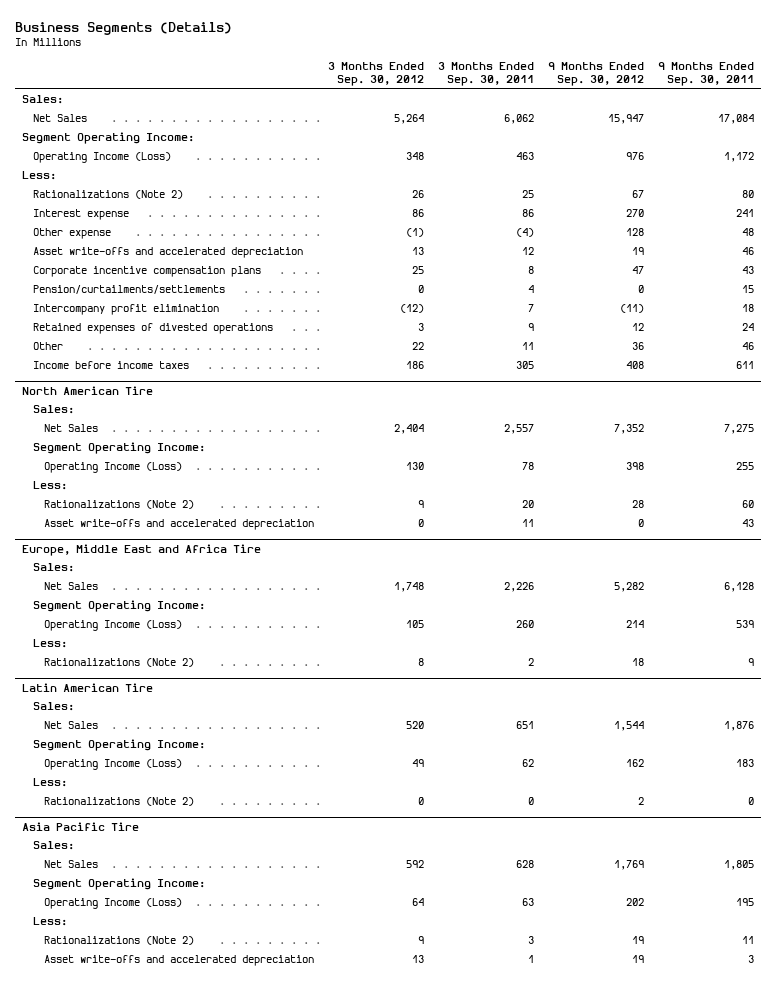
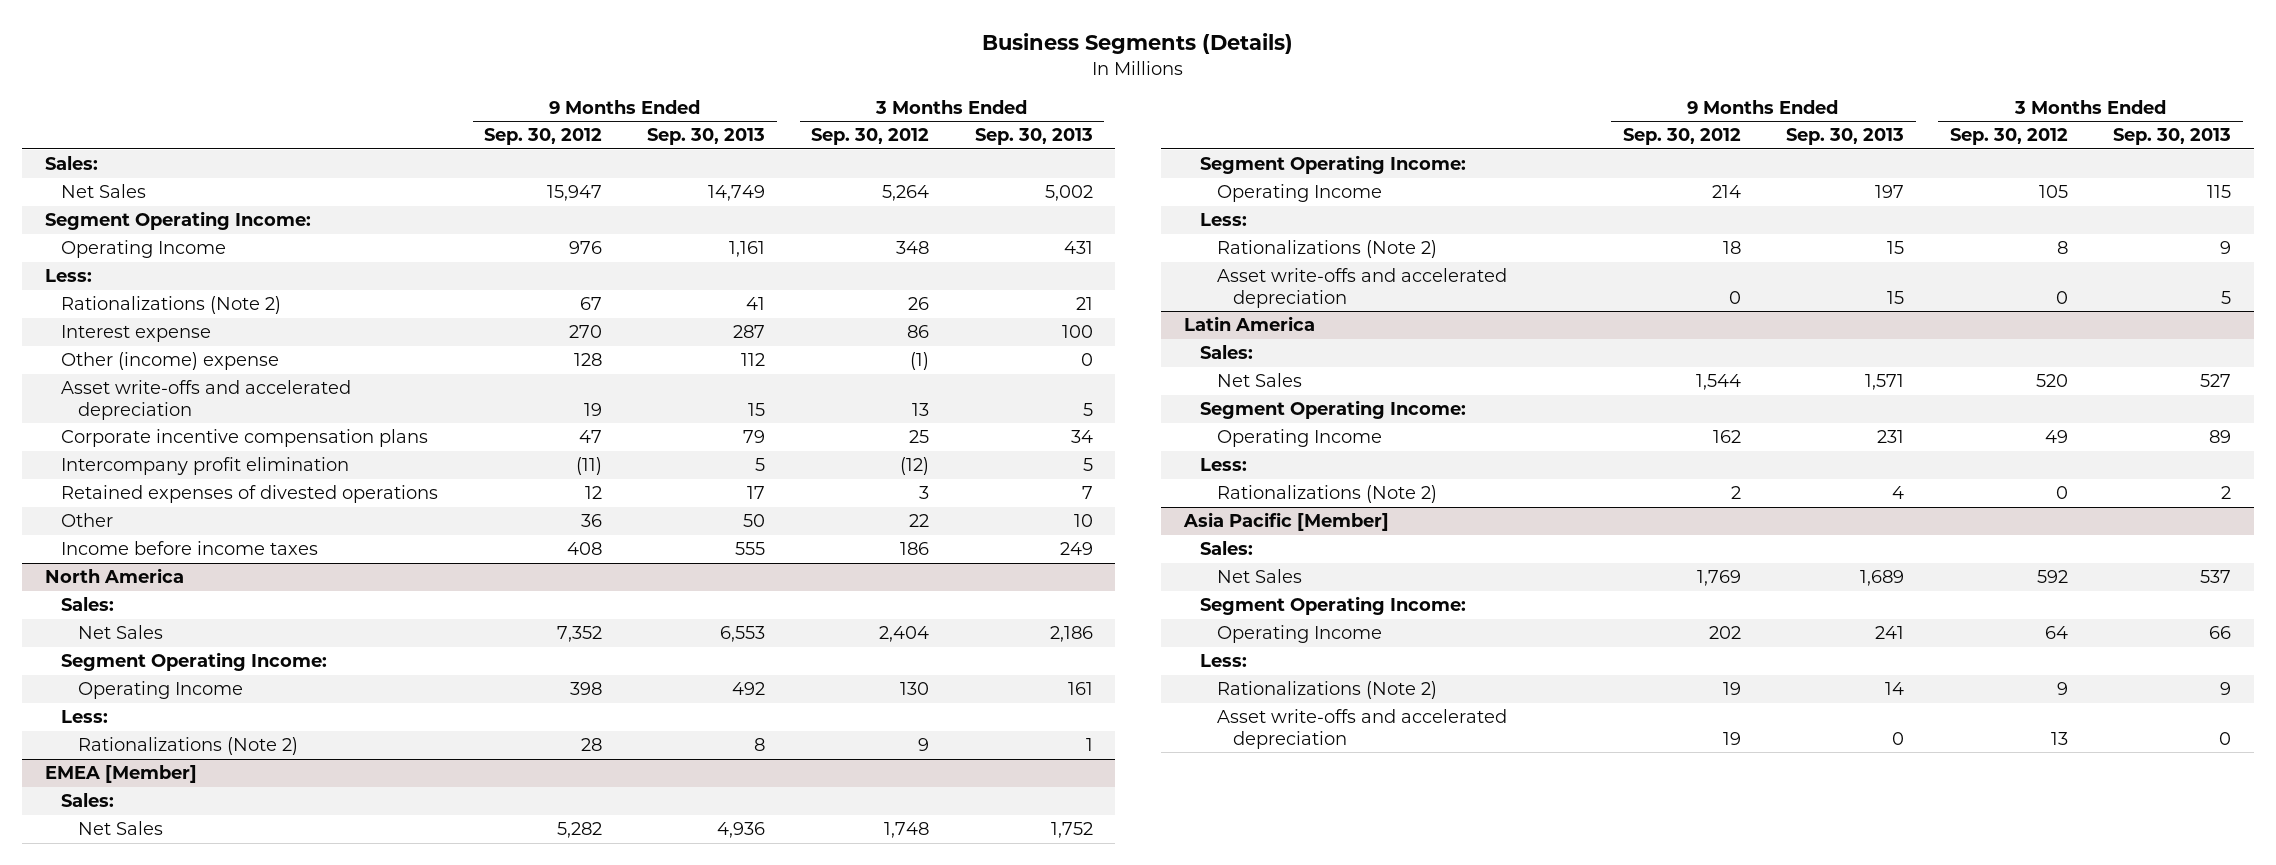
- | 3 Months Ended Sep. 30, 2012 | 3 Months Ended Sep. 30, 2011 | 9 Months Ended Sep. 30, 2012 | 9 Months Ended Sep. 30, 2011
+ | 9 Months Ended Sep. 30, 2012 | 9 Months Ended Sep. 30, 2013 | 3 Months Ended Sep. 30, 2012 | 3 Months Ended Sep. 30, 2013
- Operating Income (Loss) | 348 | 463 | 976 | 1,172
+ Operating Income | 976 | 1,161 | 348 | 431
- Other expense | (1) | (4) | 128 | 48
+ Other (income) expense | 128 | 112 | (1) | 0
- Pension/curtailments/settlements | 0 | 4 | 0 | 15
- North American Tire
+ North America
- Operating Income (Loss) | 130 | 78 | 398 | 255
+ Operating Income | 398 | 492 | 130 | 161
- Asset write-offs and accelerated depreciation | 0 | 11 | 0 | 43
- Europe, Middle East and Africa Tire
+ EMEA [Member]
- Operating Income (Loss) | 105 | 260 | 214 | 539
+ Operating Income | 214 | 197 | 105 | 115
- Latin American Tire
+ Asset write-offs and accelerated depreciation | 0 | 15 | 0 | 5
+ Latin America
- Operating Income (Loss) | 49 | 62 | 162 | 183
+ Operating Income | 162 | 231 | 49 | 89
- Asia Pacific Tire
+ Asia Pacific [Member]
- Operating Income (Loss) | 64 | 63 | 202 | 195
+ Operating Income | 202 | 241 | 64 | 66

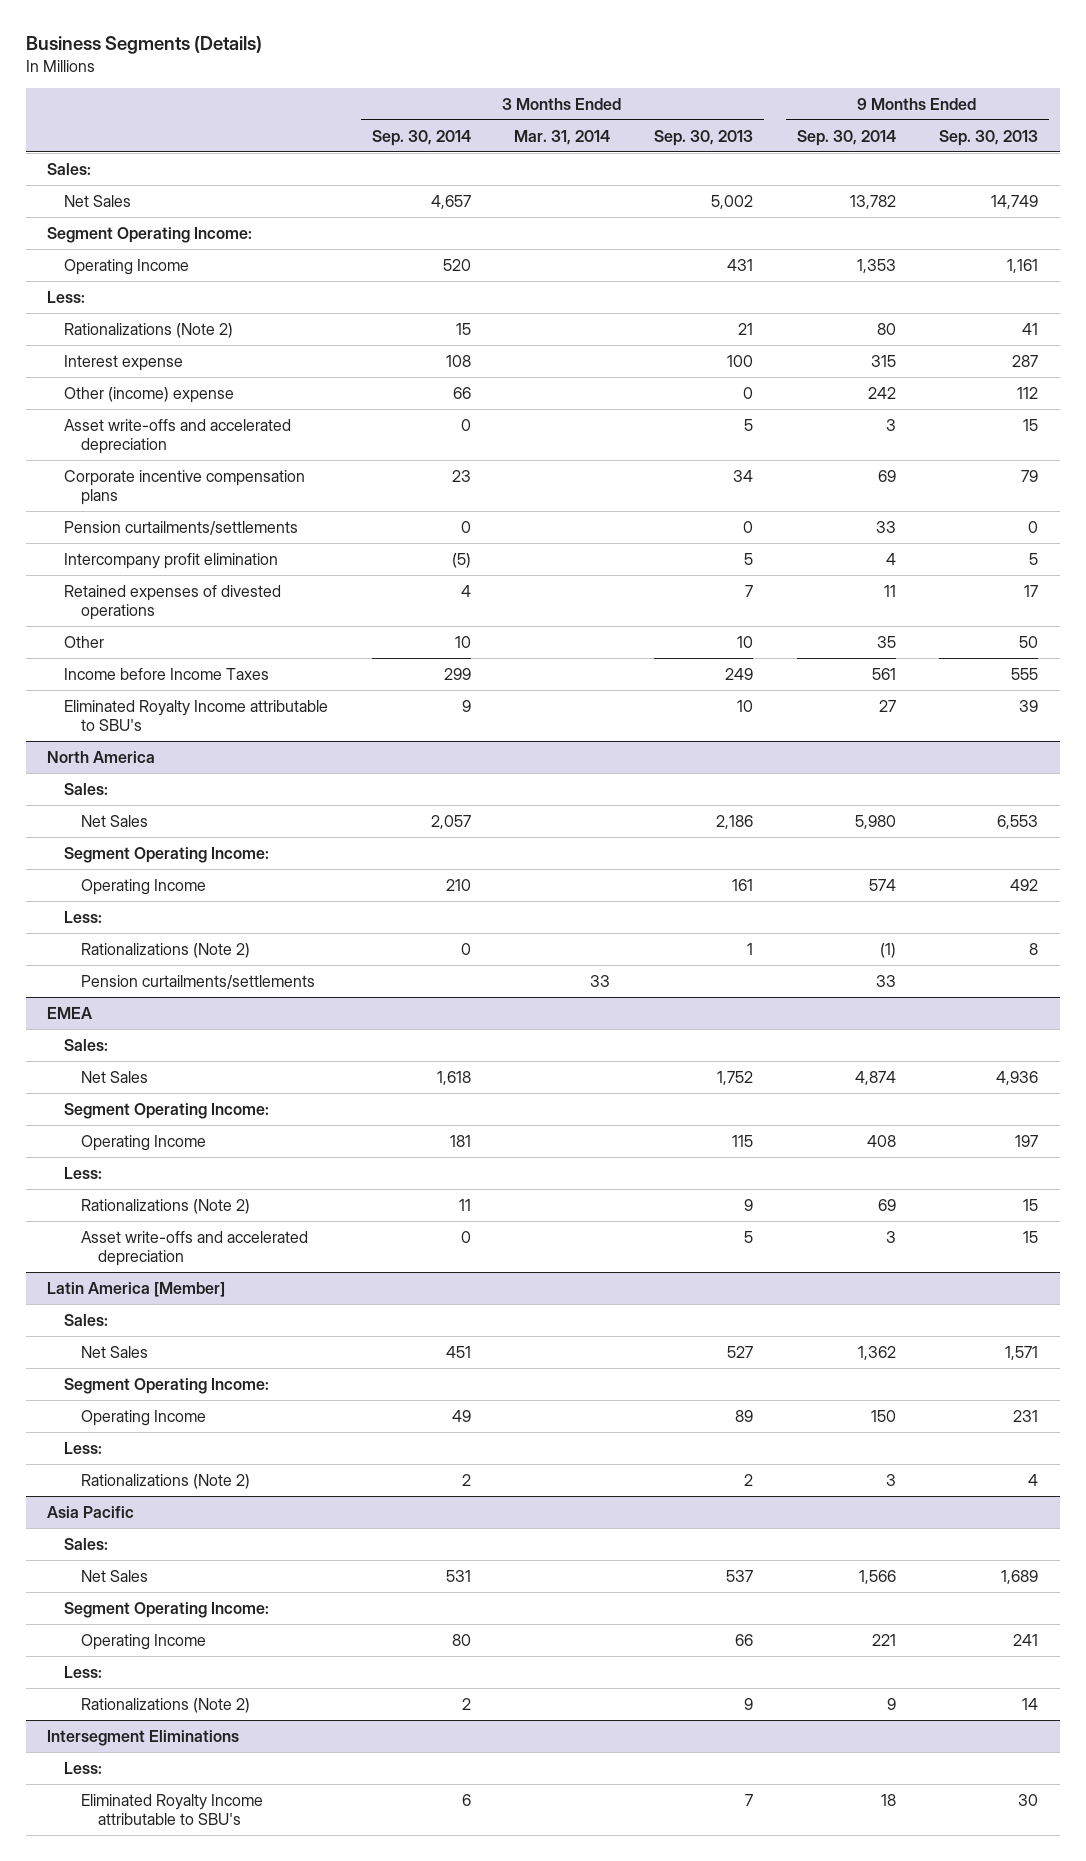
- | 9 Months Ended Sep. 30, 2012 | 9 Months Ended Sep. 30, 2013 | 3 Months Ended Sep. 30, 2012 | 3 Months Ended Sep. 30, 2013
+ | 3 Months Ended Sep. 30, 2014 | 3 Months Ended Mar. 31, 2014 | 3 Months Ended Sep. 30, 2013 | 9 Months Ended Sep. 30, 2014 | 9 Months Ended Sep. 30, 2013
+ Pension curtailments/settlements | 0 | | 0 | 33 | 0
- Income before income taxes | 408 | 555 | 186 | 249
+ Income before Income Taxes | 299 | | 249 | 561 | 555
+ Eliminated Royalty Income attributable to SBU's | 9 | | 10 | 27 | 39
- EMEA [Member]
@ North America
+ Pension curtailments/settlements | | 33 | | 33 |
+ EMEA
- Latin America
+ Latin America [Member]
- Asia Pacific [Member]
+ Asia Pacific
- Asset write-offs and accelerated depreciation | 19 | 0 | 13 | 0
+ Intersegment Eliminations
+ Less:
+ Eliminated Royalty Income attributable to SBU's | 6 | | 7 | 18 | 30

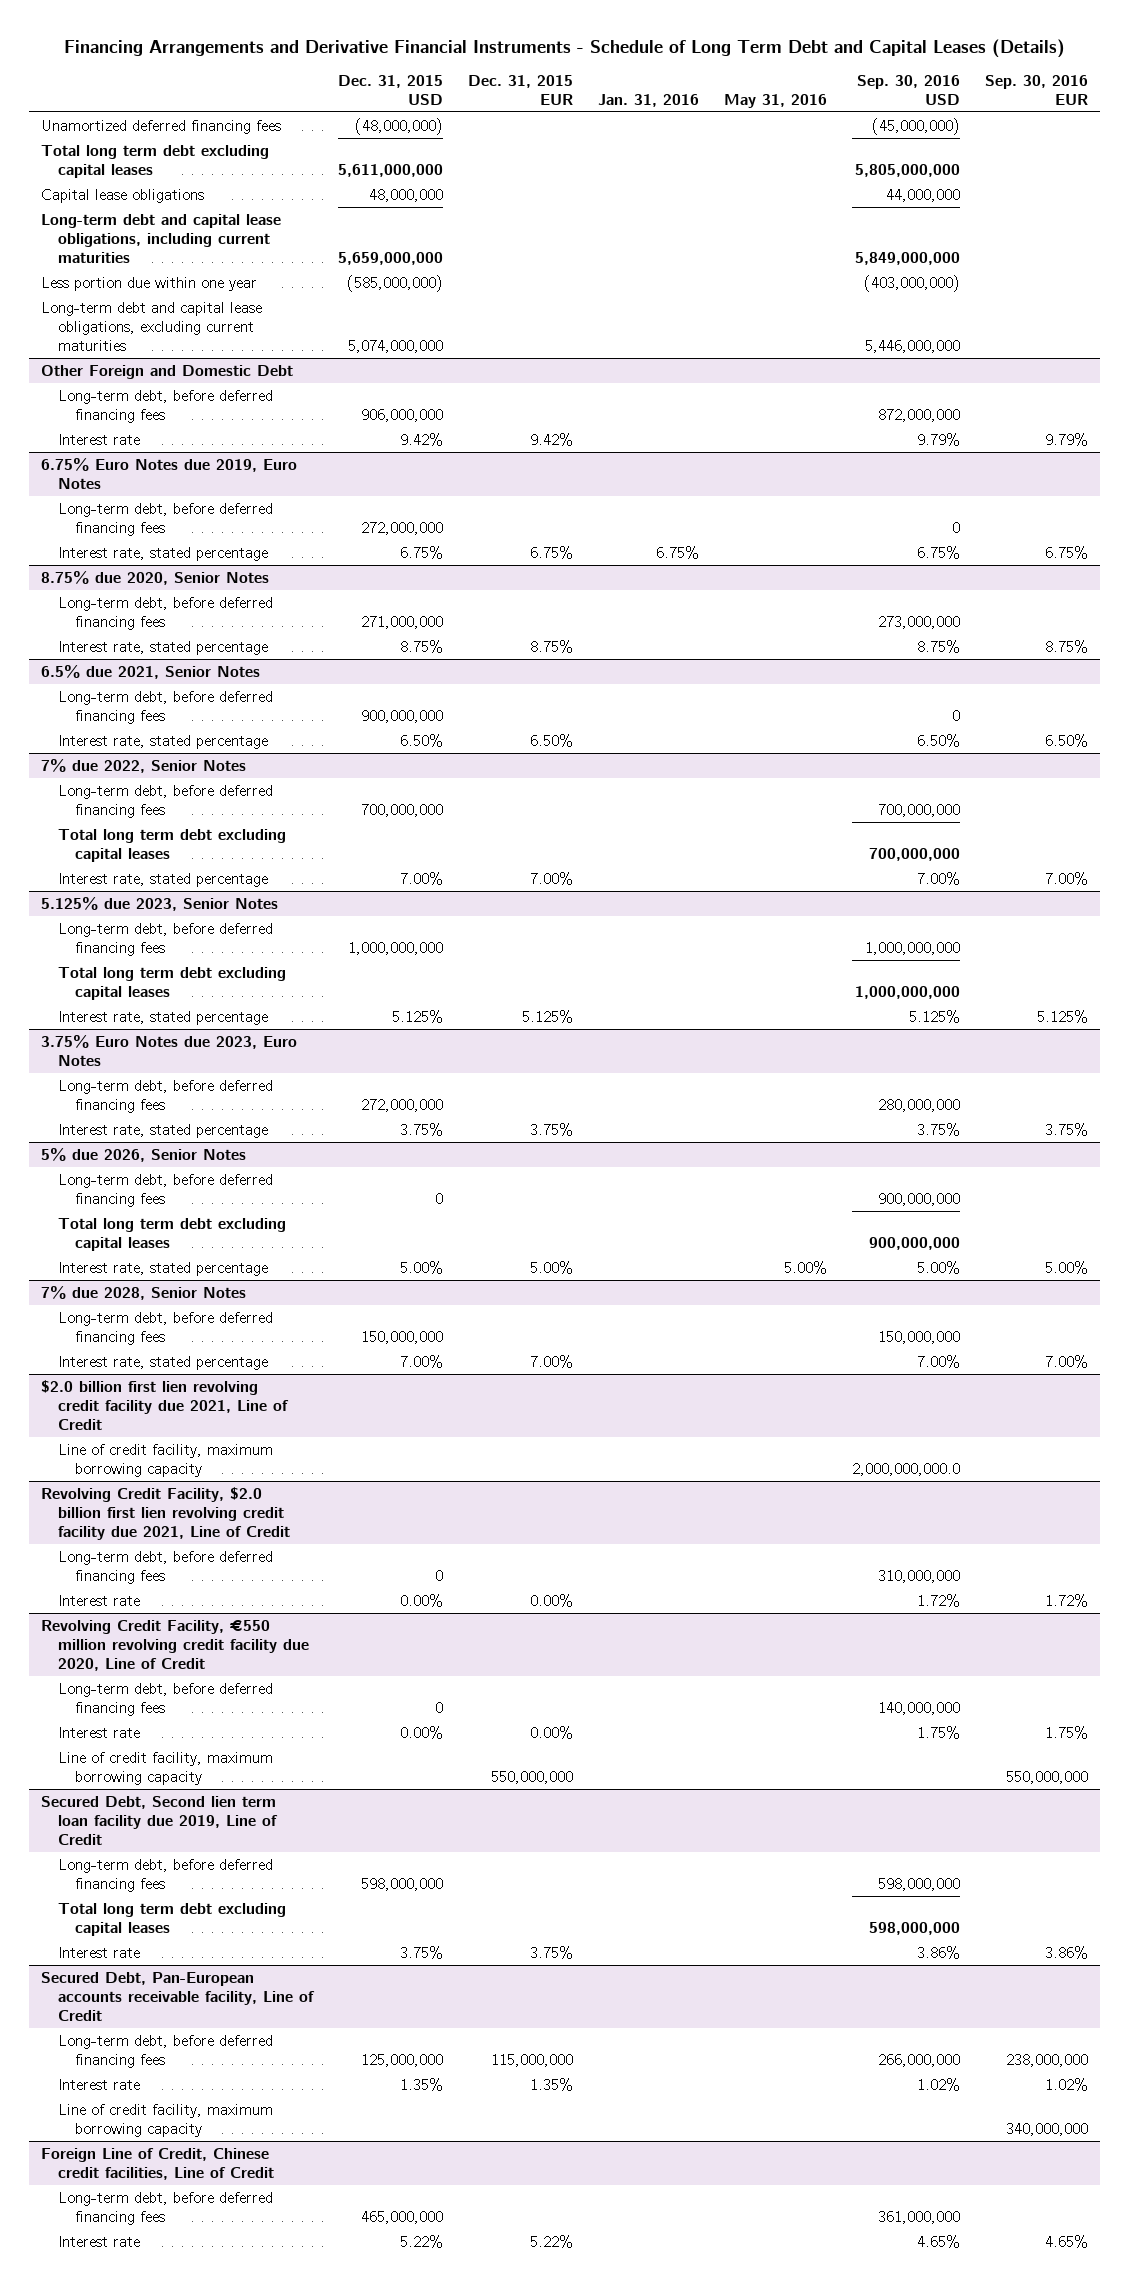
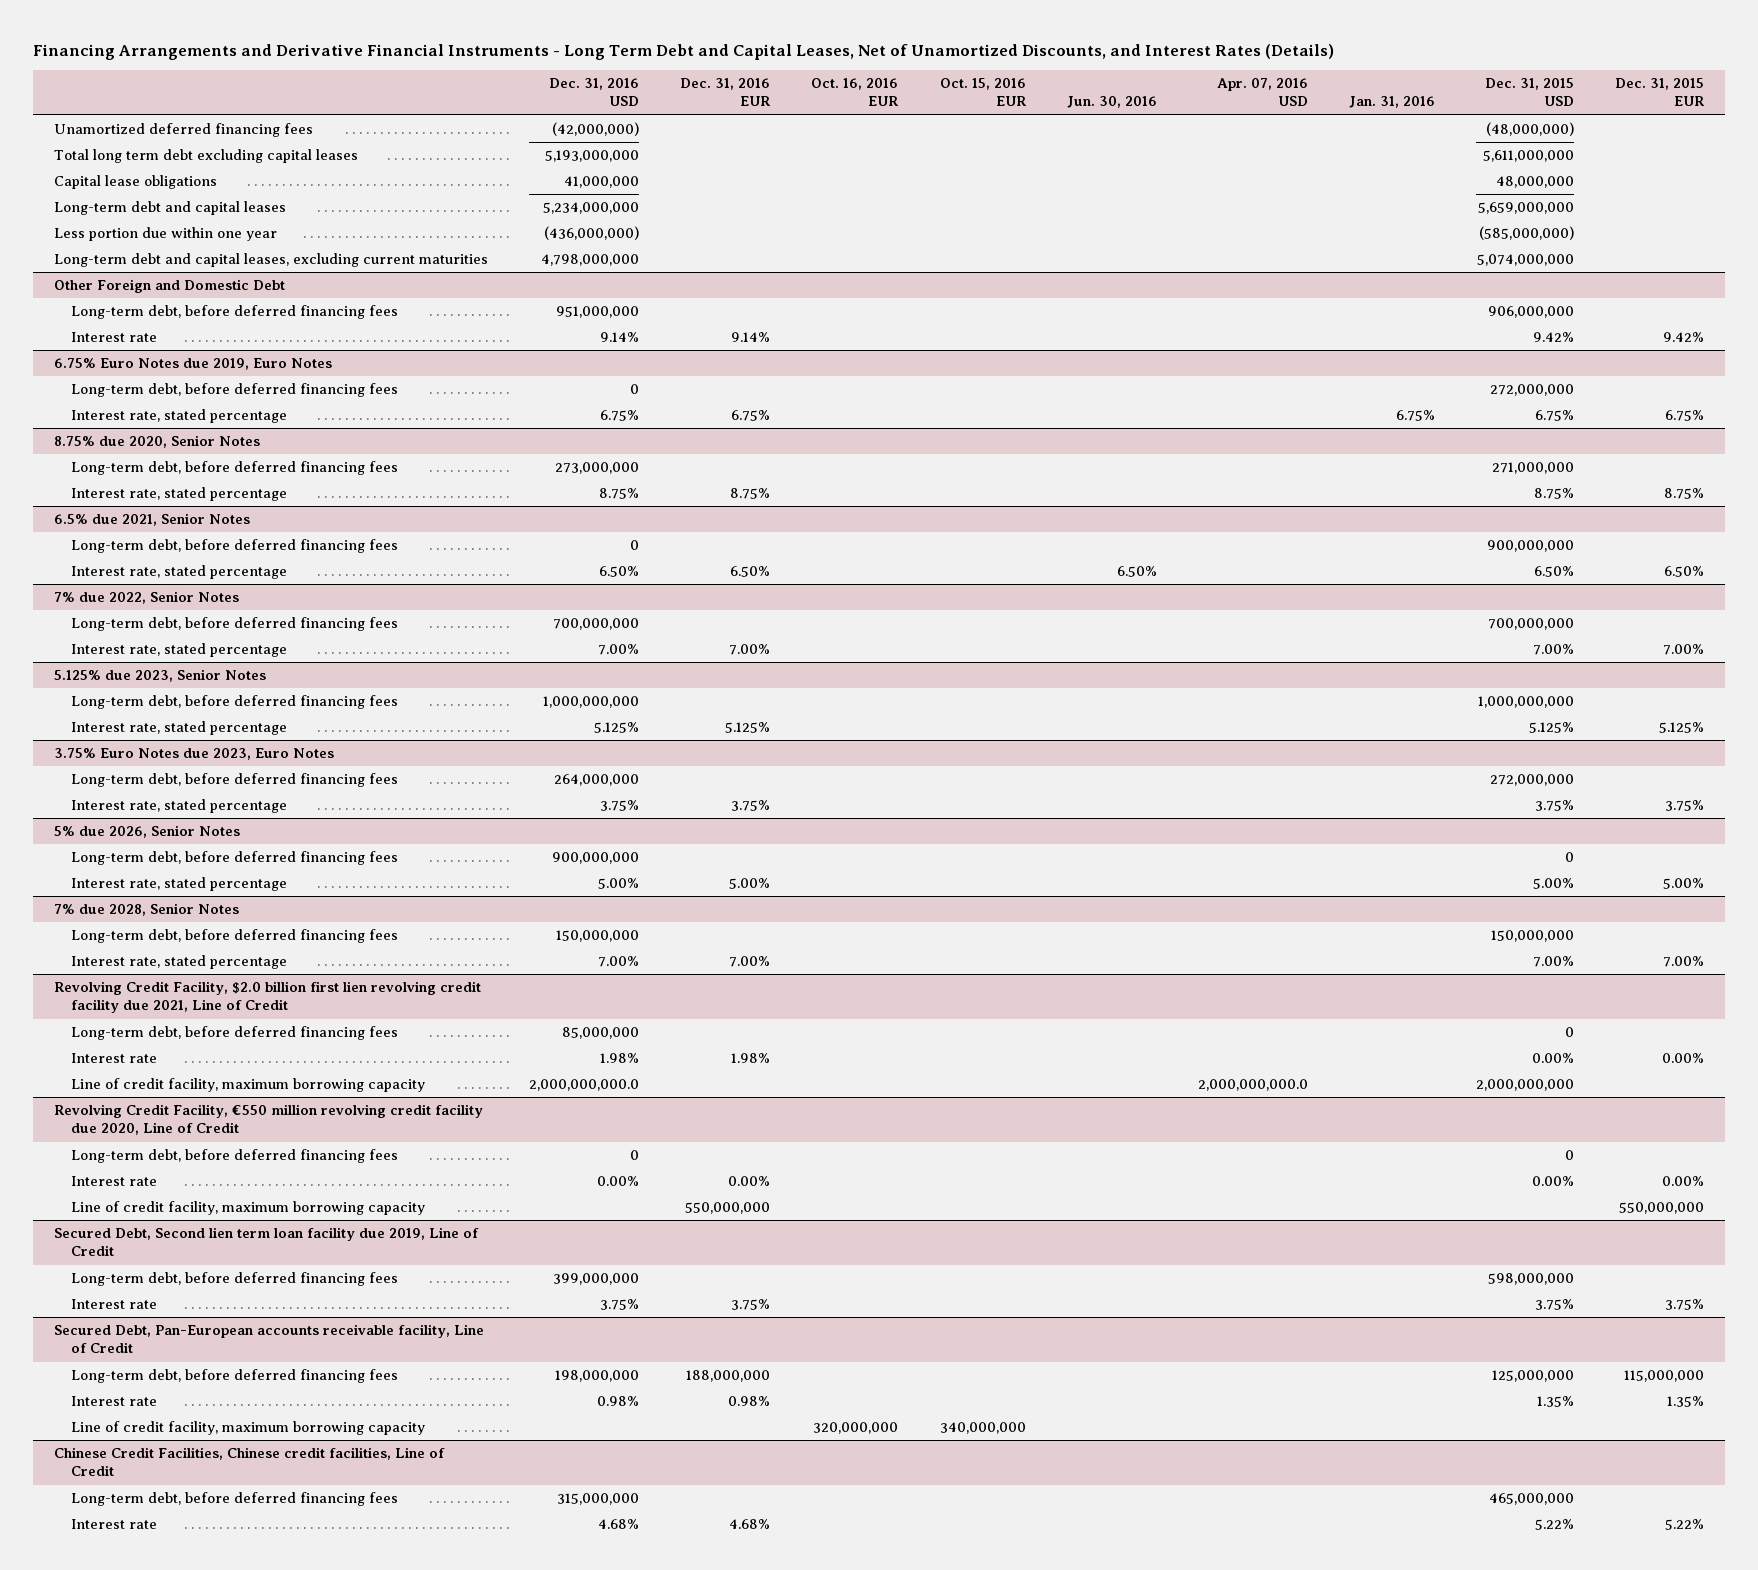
- Financing Arrangements and Derivative Financial Instruments - Schedule of Long Term Debt and Capital Leases (Details)
+ Financing Arrangements and Derivative Financial Instruments - Long Term Debt and Capital Leases, Net of Unamortized Discounts, and Interest Rates (Details)
- | Dec. 31, 2015 USD | Dec. 31, 2015 EUR | Jan. 31, 2016 | May 31, 2016 | Sep. 30, 2016 USD | Sep. 30, 2016 EUR
+ | Dec. 31, 2016 USD | Dec. 31, 2016 EUR | Oct. 16, 2016 EUR | Oct. 15, 2016 EUR | Jun. 30, 2016 | Apr. 07, 2016 USD | Jan. 31, 2016 | Dec. 31, 2015 USD | Dec. 31, 2015 EUR
- Long-term debt and capital lease obligations, including current maturities | 5,659,000,000 | | | | 5,849,000,000 |
+ Long-term debt and capital leases | 5,234,000,000 | | | | | | | 5,659,000,000 |
- Long-term debt and capital lease obligations, excluding current maturities | 5,074,000,000 | | | | 5,446,000,000 |
+ Long-term debt and capital leases, excluding current maturities | 4,798,000,000 | | | | | | | 5,074,000,000 |
@ 7% due 2022, Senior Notes
- Total long term debt excluding capital leases | | | | | 700,000,000 |
@ 5.125% due 2023, Senior Notes
- Total long term debt excluding capital leases | | | | | 1,000,000,000 |
@ 5% due 2026, Senior Notes
- Total long term debt excluding capital leases | | | | | 900,000,000 |
- $2.0 billion first lien revolving credit facility due 2021, Line of Credit
- Line of credit facility, maximum borrowing capacity | | | | | 2,000,000,000.0 |
@ Revolving Credit Facility, $2.0 billion first lien revolving credit facility due 2021, Line of Credit
+ Line of credit facility, maximum borrowing capacity | 2,000,000,000.0 | | | | | 2,000,000,000.0 | | 2,000,000,000 |
@ Secured Debt, Second lien term loan facility due 2019, Line of Credit
- Total long term debt excluding capital leases | | | | | 598,000,000 |
- Foreign Line of Credit, Chinese credit facilities, Line of Credit
+ Chinese Credit Facilities, Chinese credit facilities, Line of Credit

